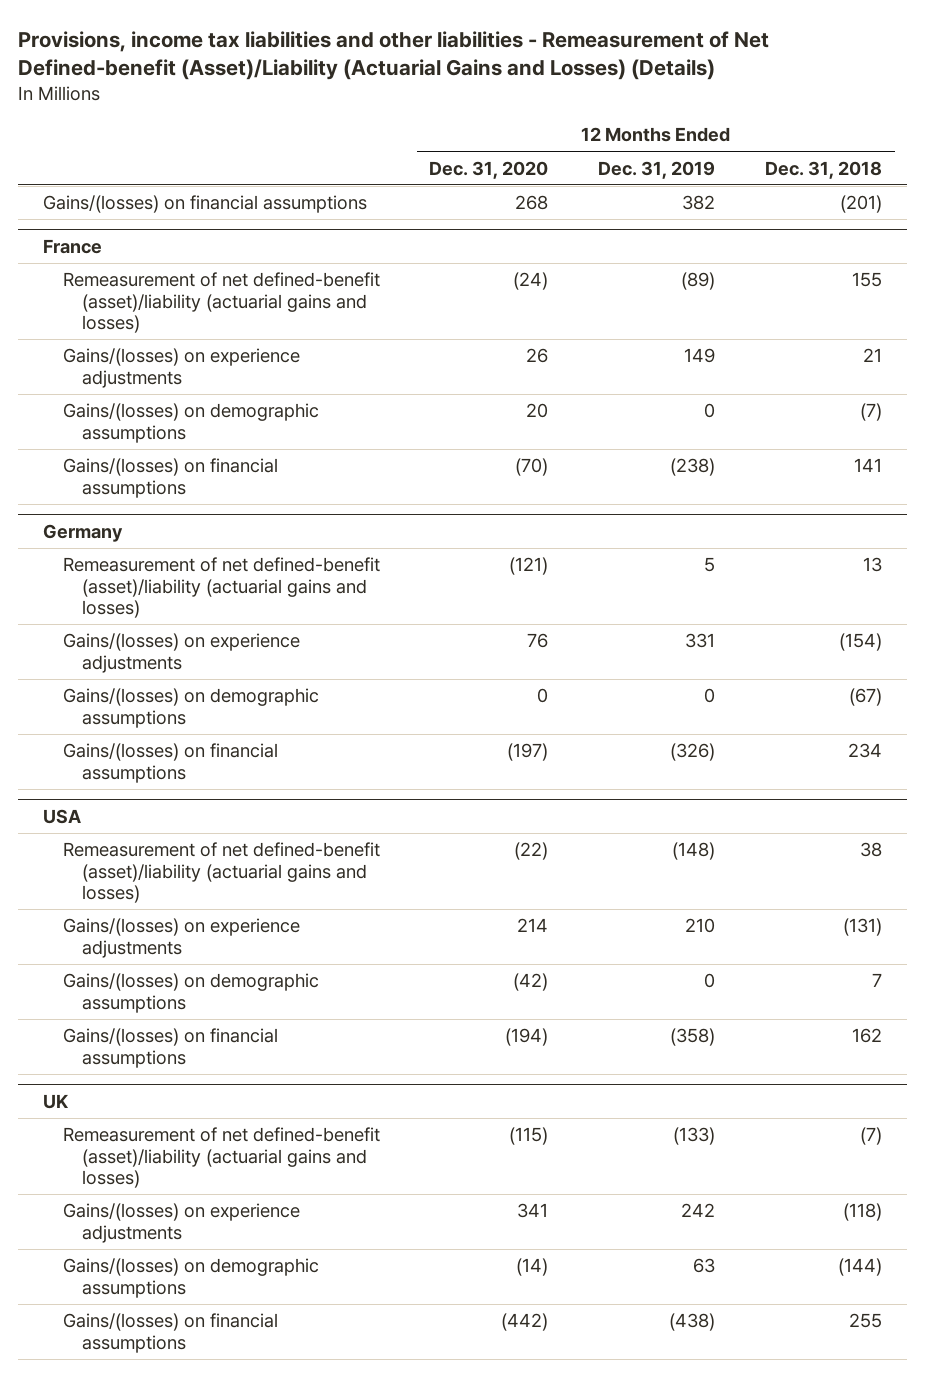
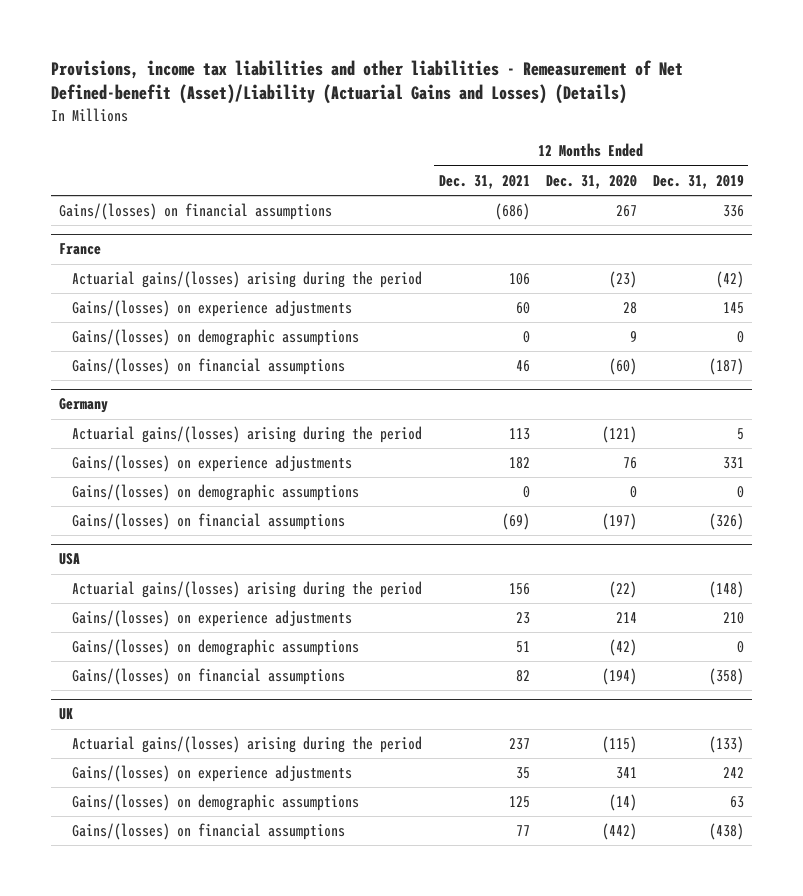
- | 12 Months Ended Dec. 31, 2020 | 12 Months Ended Dec. 31, 2019 | 12 Months Ended Dec. 31, 2018
+ | 12 Months Ended Dec. 31, 2021 | 12 Months Ended Dec. 31, 2020 | 12 Months Ended Dec. 31, 2019
- Gains/(losses) on financial assumptions | 268 | 382 | (201)
+ Gains/(losses) on financial assumptions | (686) | 267 | 336
@ France
- Remeasurement of net defined-benefit (asset)/liability (actuarial gains and losses) | (24) | (89) | 155
- Gains/(losses) on experience adjustments | 26 | 149 | 21
- Gains/(losses) on demographic assumptions | 20 | 0 | (7)
- Gains/(losses) on financial assumptions | (70) | (238) | 141
+ Actuarial gains/(losses) arising during the period | 106 | (23) | (42)
+ Gains/(losses) on experience adjustments | 60 | 28 | 145
+ Gains/(losses) on demographic assumptions | 0 | 9 | 0
+ Gains/(losses) on financial assumptions | 46 | (60) | (187)
@ Germany
- Remeasurement of net defined-benefit (asset)/liability (actuarial gains and losses) | (121) | 5 | 13
+ Actuarial gains/(losses) arising during the period | 113 | (121) | 5
@ USA
- Remeasurement of net defined-benefit (asset)/liability (actuarial gains and losses) | (22) | (148) | 38
+ Actuarial gains/(losses) arising during the period | 156 | (22) | (148)
@ UK
- Remeasurement of net defined-benefit (asset)/liability (actuarial gains and losses) | (115) | (133) | (7)
+ Actuarial gains/(losses) arising during the period | 237 | (115) | (133)

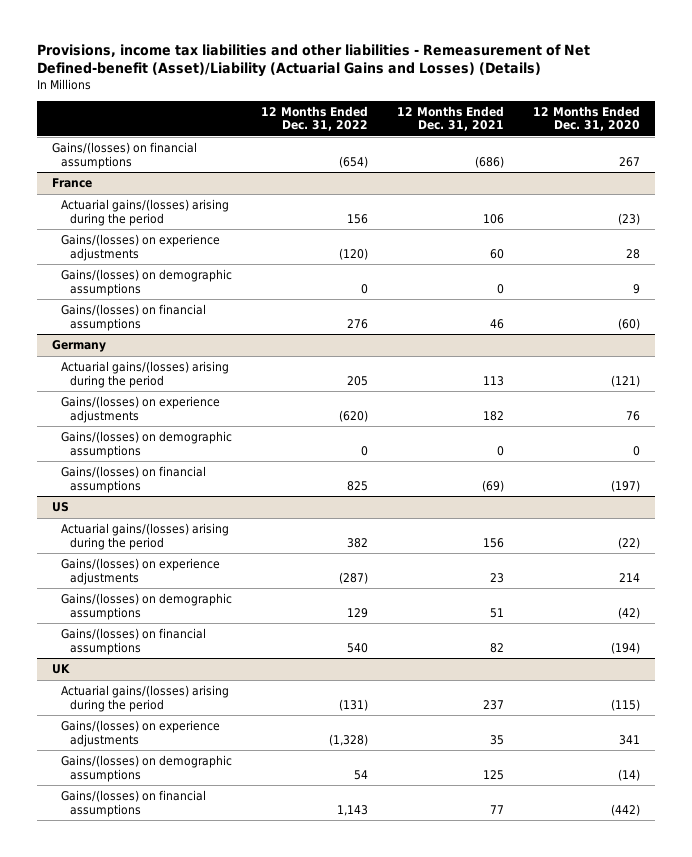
- | 12 Months Ended Dec. 31, 2021 | 12 Months Ended Dec. 31, 2020 | 12 Months Ended Dec. 31, 2019
+ | 12 Months Ended Dec. 31, 2022 | 12 Months Ended Dec. 31, 2021 | 12 Months Ended Dec. 31, 2020
- USA
+ US

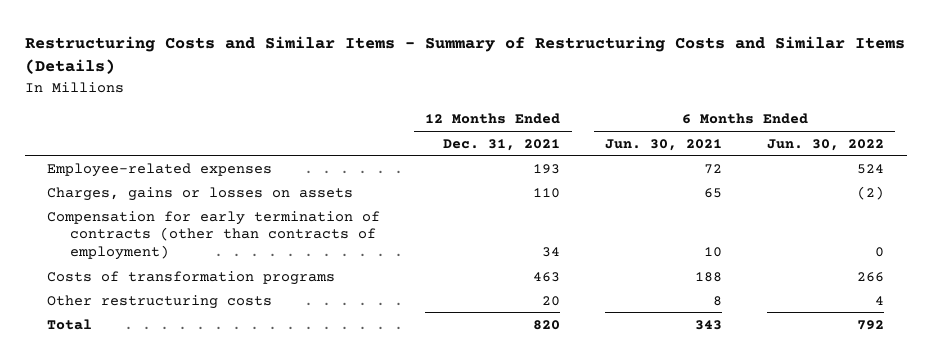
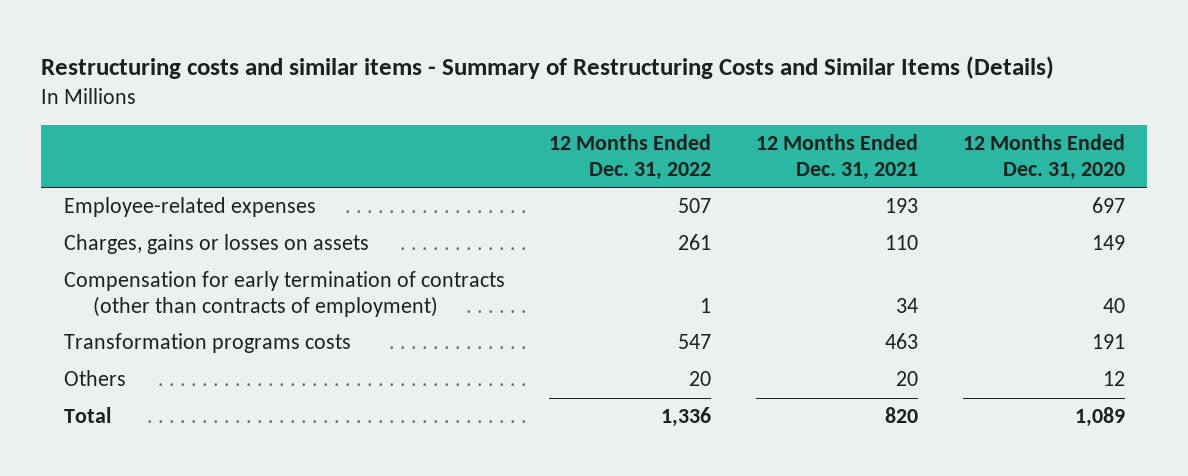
- Restructuring Costs and Similar Items - Summary of Restructuring Costs and Similar Items (Details)
+ Restructuring costs and similar items - Summary of Restructuring Costs and Similar Items (Details)
- | 12 Months Ended Dec. 31, 2021 | 6 Months Ended Jun. 30, 2021 | 6 Months Ended Jun. 30, 2022
+ | 12 Months Ended Dec. 31, 2022 | 12 Months Ended Dec. 31, 2021 | 12 Months Ended Dec. 31, 2020
- Costs of transformation programs | 463 | 188 | 266
- Other restructuring costs | 20 | 8 | 4
+ Transformation programs costs | 547 | 463 | 191
+ Others | 20 | 20 | 12

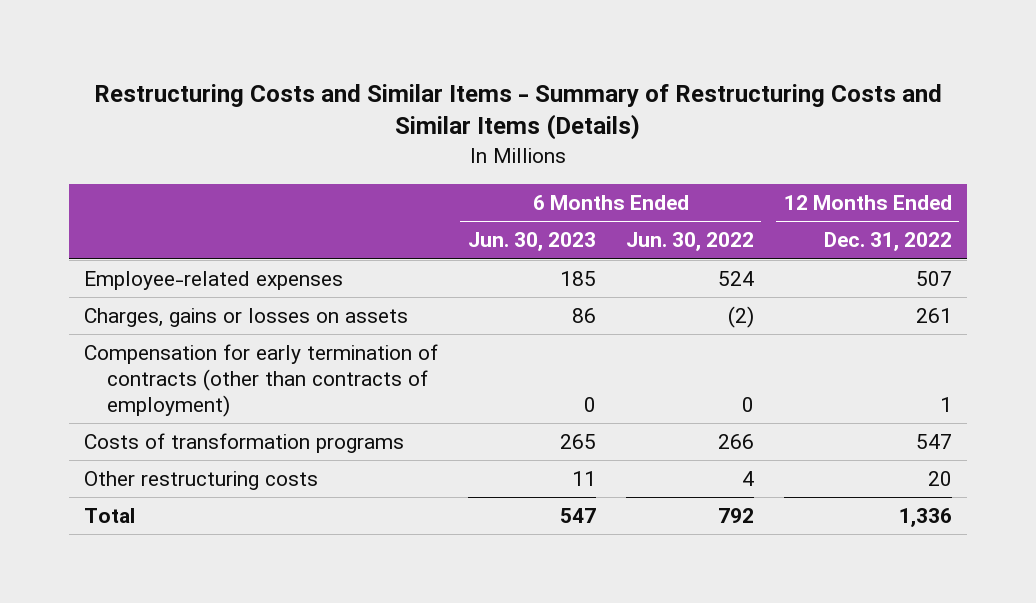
- Restructuring costs and similar items - Summary of Restructuring Costs and Similar Items (Details)
+ Restructuring Costs and Similar Items - Summary of Restructuring Costs and Similar Items (Details)
- | 12 Months Ended Dec. 31, 2022 | 12 Months Ended Dec. 31, 2021 | 12 Months Ended Dec. 31, 2020
+ | 6 Months Ended Jun. 30, 2023 | 6 Months Ended Jun. 30, 2022 | 12 Months Ended Dec. 31, 2022
- Transformation programs costs | 547 | 463 | 191
- Others | 20 | 20 | 12
+ Costs of transformation programs | 265 | 266 | 547
+ Other restructuring costs | 11 | 4 | 20

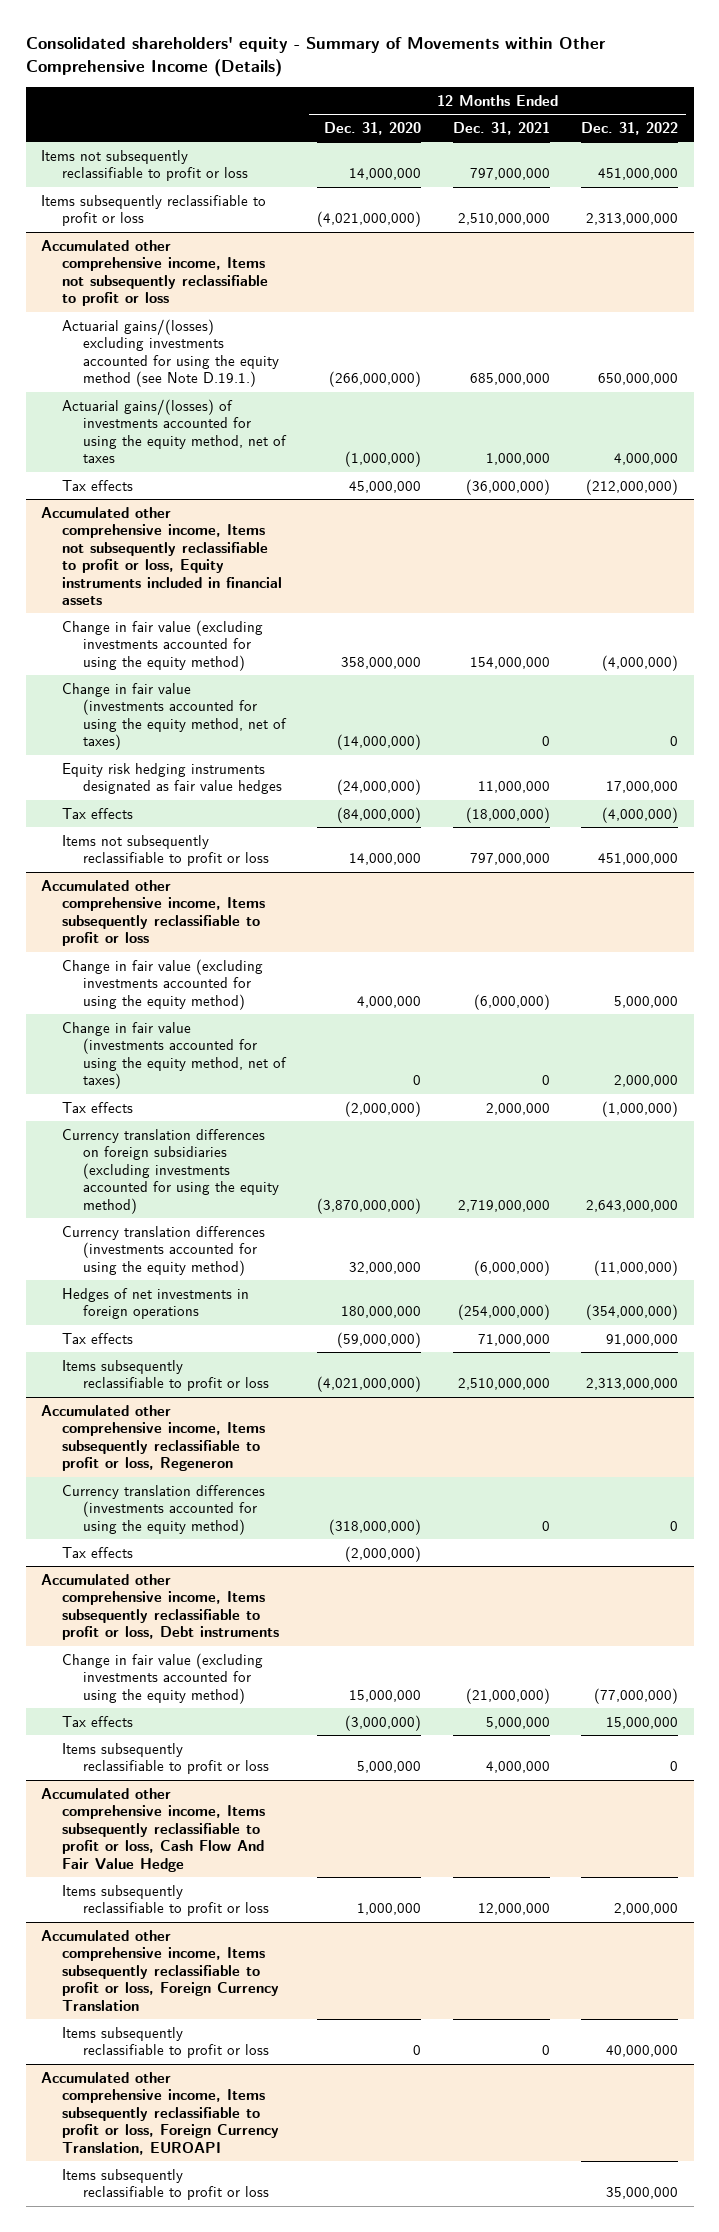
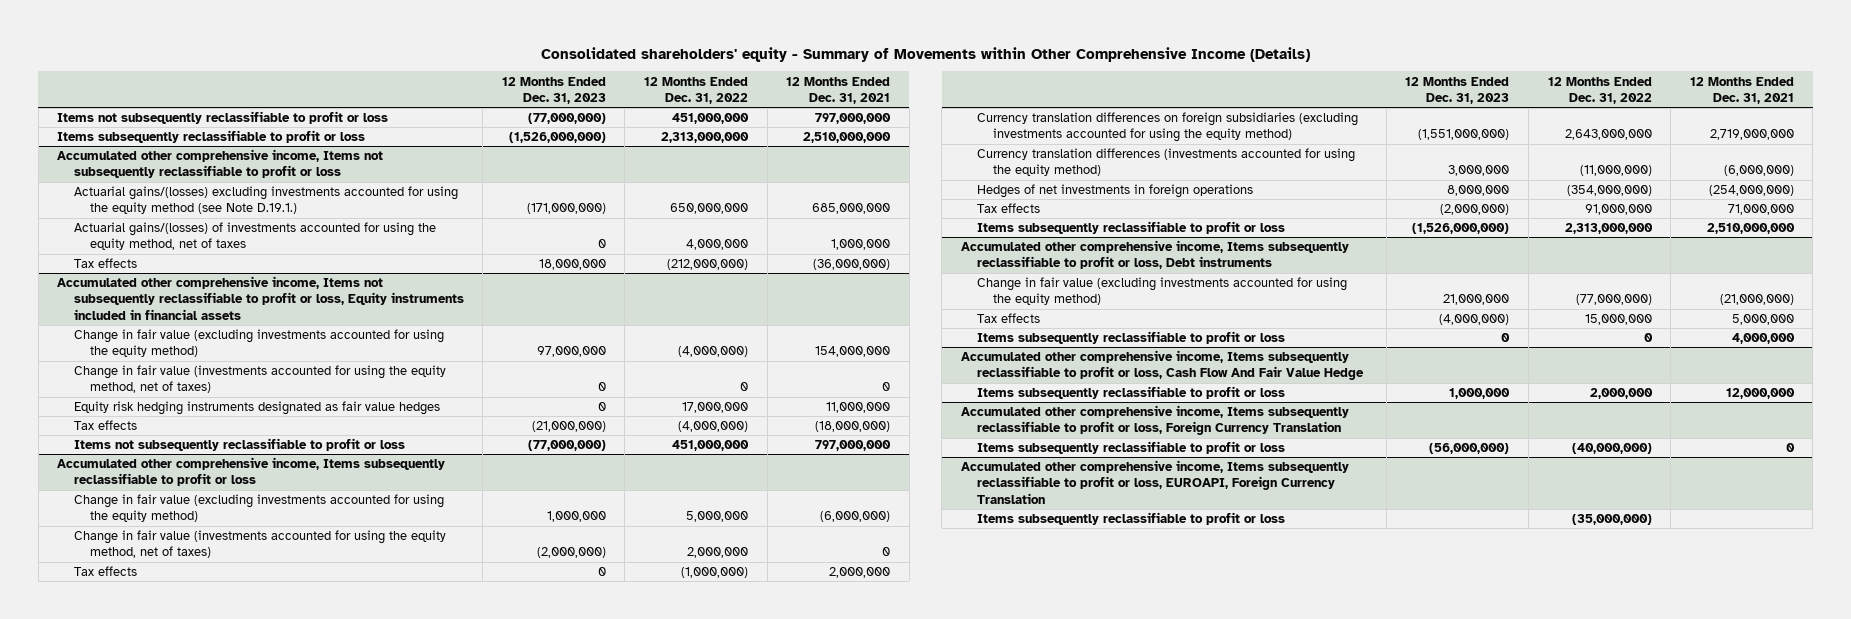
- | 12 Months Ended Dec. 31, 2020 | 12 Months Ended Dec. 31, 2021 | 12 Months Ended Dec. 31, 2022
+ | 12 Months Ended Dec. 31, 2023 | 12 Months Ended Dec. 31, 2022 | 12 Months Ended Dec. 31, 2021
- Accumulated other comprehensive income, Items subsequently reclassifiable to profit or loss, Regeneron
- Currency translation differences (investments accounted for using the equity method) | (318,000,000) | 0 | 0
- Tax effects | (2,000,000) | |
@ Accumulated other comprehensive income, Items subsequently reclassifiable to profit or loss, Foreign Currency Translation
- Items subsequently reclassifiable to profit or loss | 0 | 0 | 40,000,000
- Accumulated other comprehensive income, Items subsequently reclassifiable to profit or loss, Foreign Currency Translation, EUROAPI
- Items subsequently reclassifiable to profit or loss | | | 35,000,000
@ Accumulated other comprehensive income, Items subsequently reclassifiable to profit or loss, Foreign Currency Translation
+ Items subsequently reclassifiable to profit or loss | (56,000,000) | (40,000,000) | 0
+ Accumulated other comprehensive income, Items subsequently reclassifiable to profit or loss, EUROAPI, Foreign Currency Translation
+ Items subsequently reclassifiable to profit or loss | | (35,000,000) |

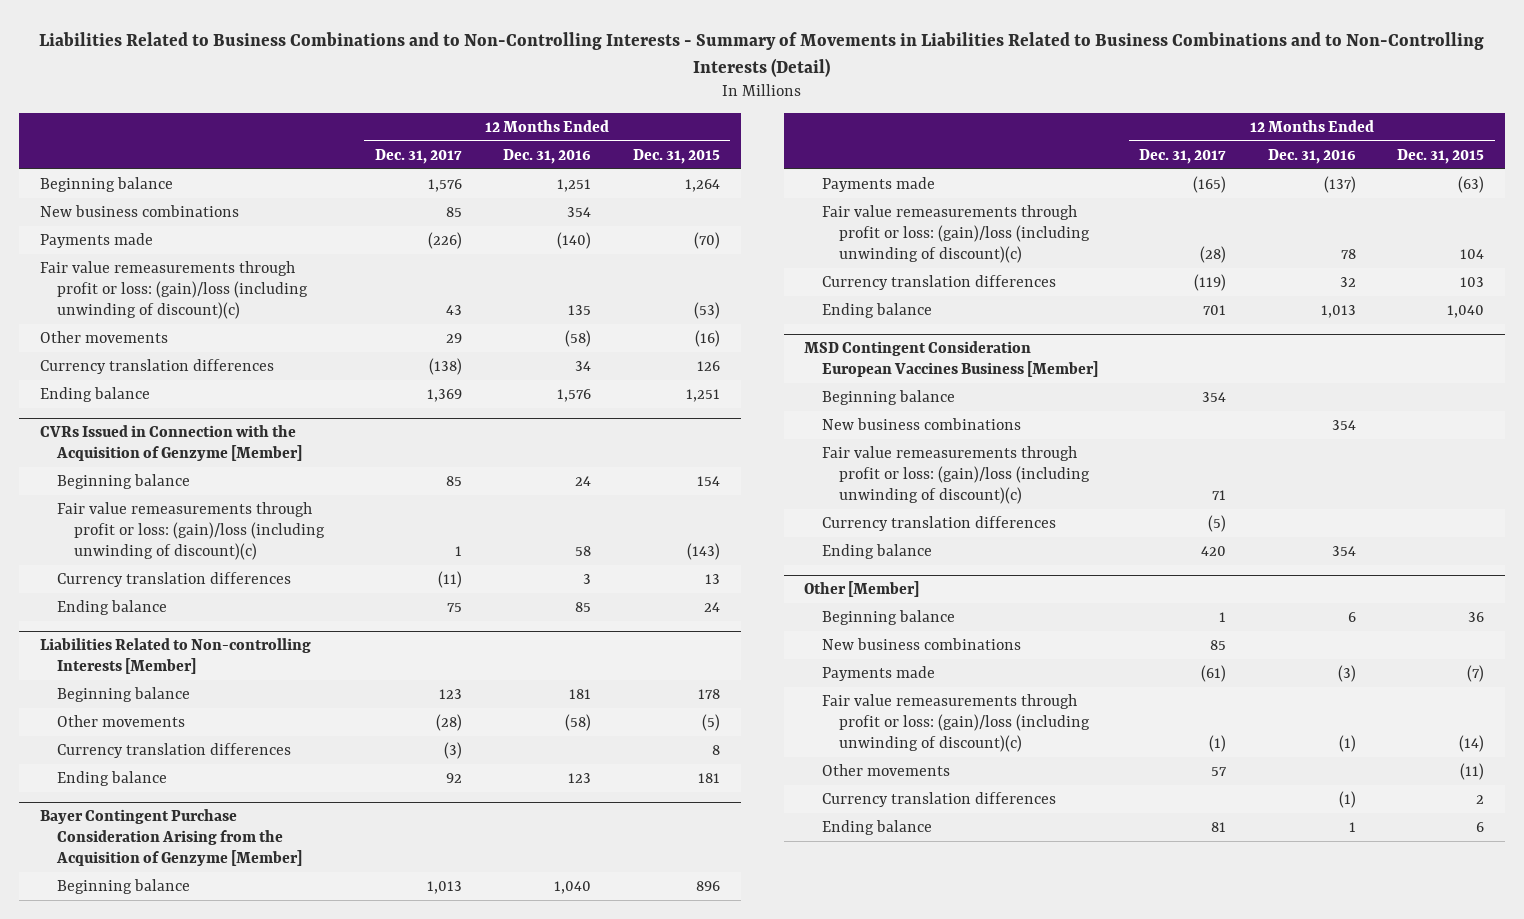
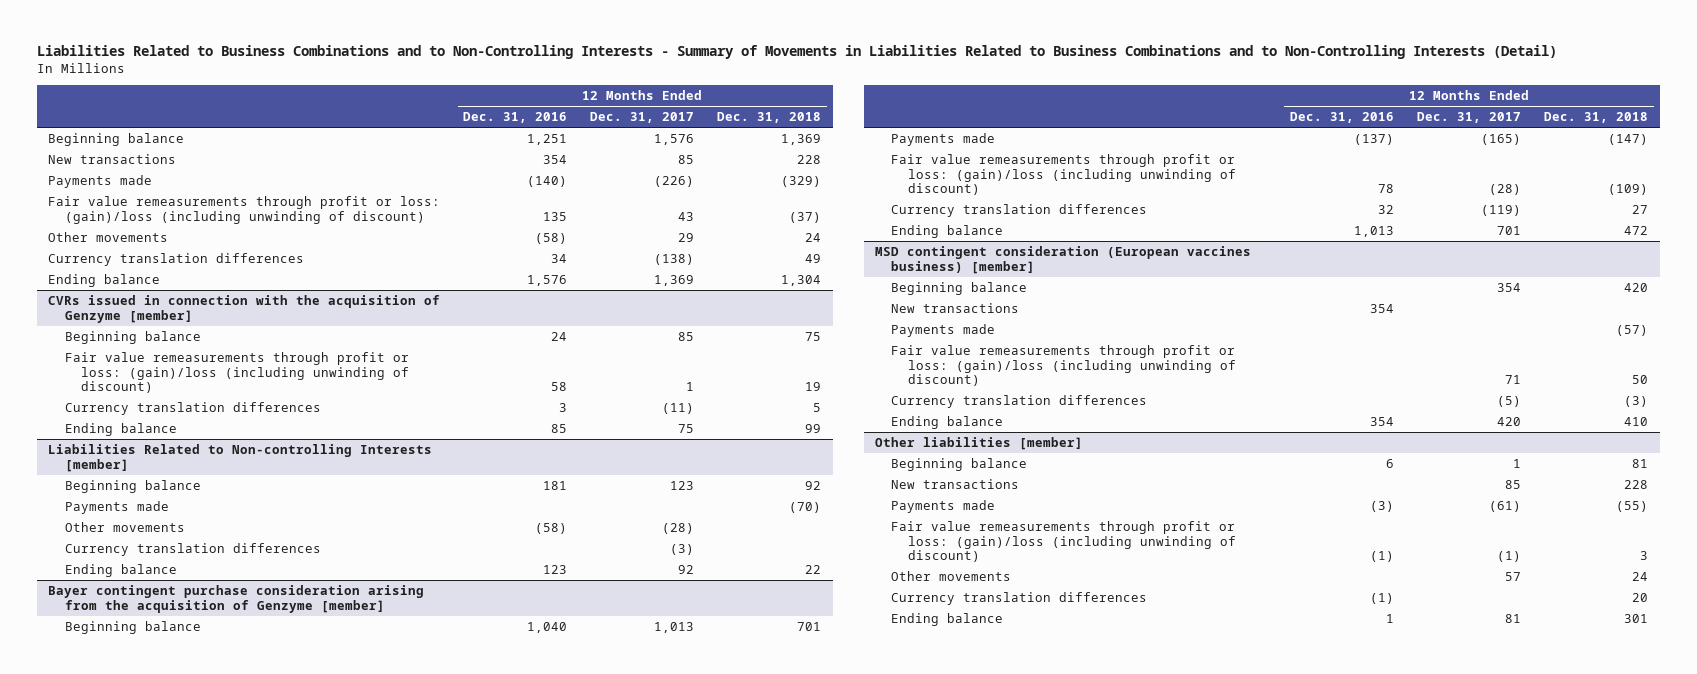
- | 12 Months Ended Dec. 31, 2017 | 12 Months Ended Dec. 31, 2016 | 12 Months Ended Dec. 31, 2015
+ | 12 Months Ended Dec. 31, 2016 | 12 Months Ended Dec. 31, 2017 | 12 Months Ended Dec. 31, 2018
- New business combinations | 85 | 354 |
+ New transactions | 354 | 85 | 228
- Fair value remeasurements through profit or loss: (gain)/loss (including unwinding of discount)(c) | 43 | 135 | (53)
+ Fair value remeasurements through profit or loss: (gain)/loss (including unwinding of discount) | 135 | 43 | (37)
- CVRs Issued in Connection with the Acquisition of Genzyme [Member]
+ CVRs issued in connection with the acquisition of Genzyme [member]
- Fair value remeasurements through profit or loss: (gain)/loss (including unwinding of discount)(c) | 1 | 58 | (143)
+ Fair value remeasurements through profit or loss: (gain)/loss (including unwinding of discount) | 58 | 1 | 19
- Liabilities Related to Non-controlling Interests [Member]
+ Liabilities Related to Non-controlling Interests [member]
+ Payments made | | | (70)
- Bayer Contingent Purchase Consideration Arising from the Acquisition of Genzyme [Member]
+ Bayer contingent purchase consideration arising from the acquisition of Genzyme [member]
- Fair value remeasurements through profit or loss: (gain)/loss (including unwinding of discount)(c) | (28) | 78 | 104
+ Fair value remeasurements through profit or loss: (gain)/loss (including unwinding of discount) | 78 | (28) | (109)
- MSD Contingent Consideration European Vaccines Business [Member]
+ MSD contingent consideration (European vaccines business) [member]
- New business combinations | | 354 |
- Fair value remeasurements through profit or loss: (gain)/loss (including unwinding of discount)(c) | 71 | |
+ New transactions | 354 | |
+ Payments made | | | (57)
+ Fair value remeasurements through profit or loss: (gain)/loss (including unwinding of discount) | | 71 | 50
- Other [Member]
+ Other liabilities [member]
- New business combinations | 85 | |
+ New transactions | | 85 | 228
- Fair value remeasurements through profit or loss: (gain)/loss (including unwinding of discount)(c) | (1) | (1) | (14)
+ Fair value remeasurements through profit or loss: (gain)/loss (including unwinding of discount) | (1) | (1) | 3

